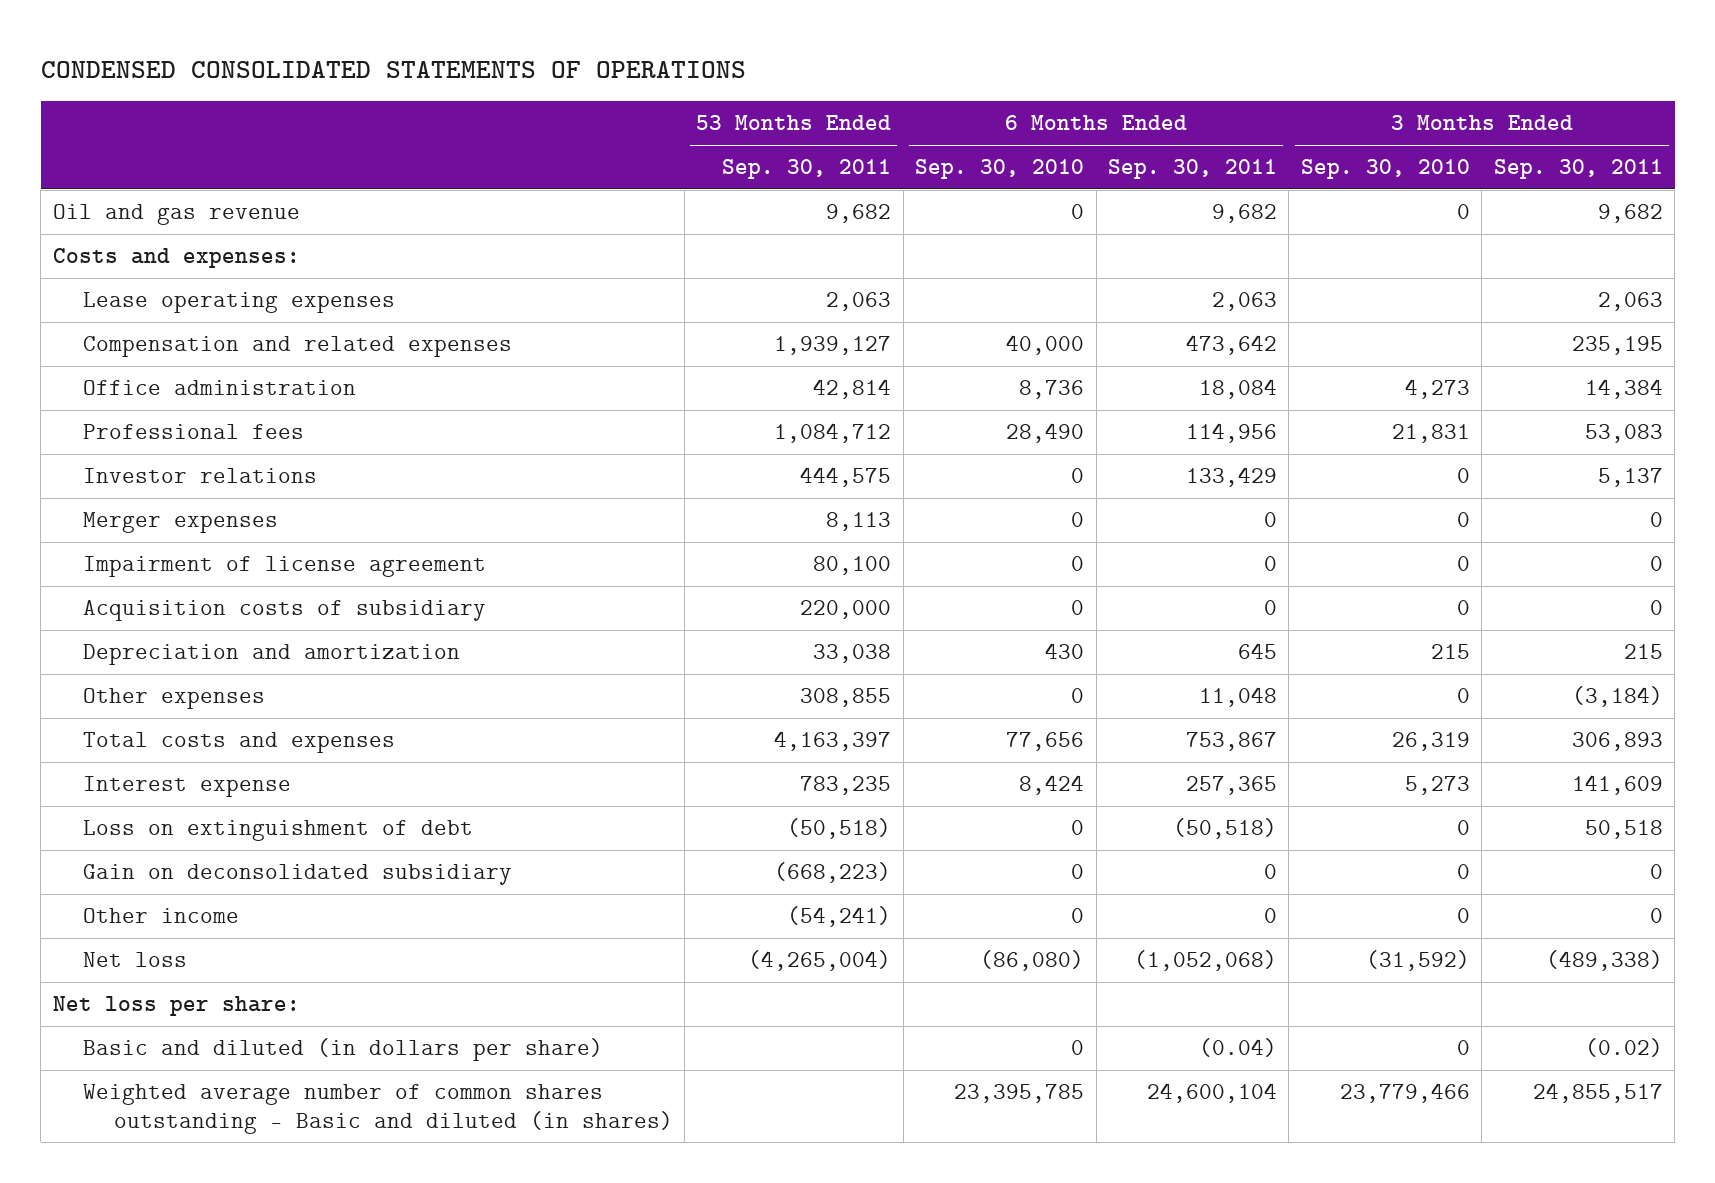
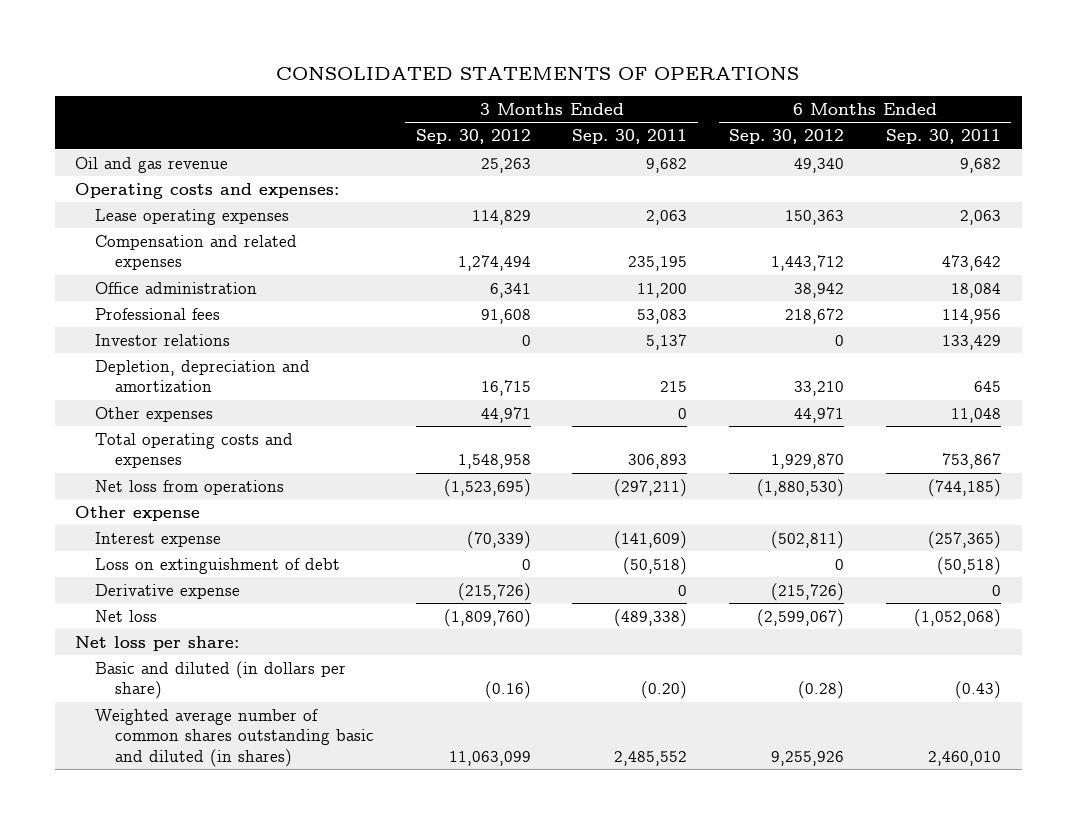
- CONDENSED CONSOLIDATED STATEMENTS OF OPERATIONS
+ CONSOLIDATED STATEMENTS OF OPERATIONS
- | 53 Months Ended Sep. 30, 2011 | 6 Months Ended Sep. 30, 2010 | 6 Months Ended Sep. 30, 2011 | 3 Months Ended Sep. 30, 2010 | 3 Months Ended Sep. 30, 2011
+ | 3 Months Ended Sep. 30, 2012 | 3 Months Ended Sep. 30, 2011 | 6 Months Ended Sep. 30, 2012 | 6 Months Ended Sep. 30, 2011
- Costs and expenses:
+ Operating costs and expenses:
- Office administration | 42,814 | 8,736 | 18,084 | 4,273 | 14,384
+ Office administration | 6,341 | 11,200 | 38,942 | 18,084
- Merger expenses | 8,113 | 0 | 0 | 0 | 0
- Impairment of license agreement | 80,100 | 0 | 0 | 0 | 0
- Acquisition costs of subsidiary | 220,000 | 0 | 0 | 0 | 0
- Depreciation and amortization | 33,038 | 430 | 645 | 215 | 215
- Other expenses | 308,855 | 0 | 11,048 | 0 | (3,184)
- Total costs and expenses | 4,163,397 | 77,656 | 753,867 | 26,319 | 306,893
- Interest expense | 783,235 | 8,424 | 257,365 | 5,273 | 141,609
- Loss on extinguishment of debt | (50,518) | 0 | (50,518) | 0 | 50,518
- Gain on deconsolidated subsidiary | (668,223) | 0 | 0 | 0 | 0
- Other income | (54,241) | 0 | 0 | 0 | 0
+ Depletion, depreciation and amortization | 16,715 | 215 | 33,210 | 645
+ Other expenses | 44,971 | 0 | 44,971 | 11,048
+ Total operating costs and expenses | 1,548,958 | 306,893 | 1,929,870 | 753,867
+ Net loss from operations | (1,523,695) | (297,211) | (1,880,530) | (744,185)
+ Other expense
+ Interest expense | (70,339) | (141,609) | (502,811) | (257,365)
+ Loss on extinguishment of debt | 0 | (50,518) | 0 | (50,518)
+ Derivative expense | (215,726) | 0 | (215,726) | 0
- Basic and diluted (in dollars per share) | | 0 | (0.04) | 0 | (0.02)
- Weighted average number of common shares outstanding - Basic and diluted (in shares) | | 23,395,785 | 24,600,104 | 23,779,466 | 24,855,517
+ Basic and diluted (in dollars per share) | (0.16) | (0.20) | (0.28) | (0.43)
+ Weighted average number of common shares outstanding basic and diluted (in shares) | 11,063,099 | 2,485,552 | 9,255,926 | 2,460,010

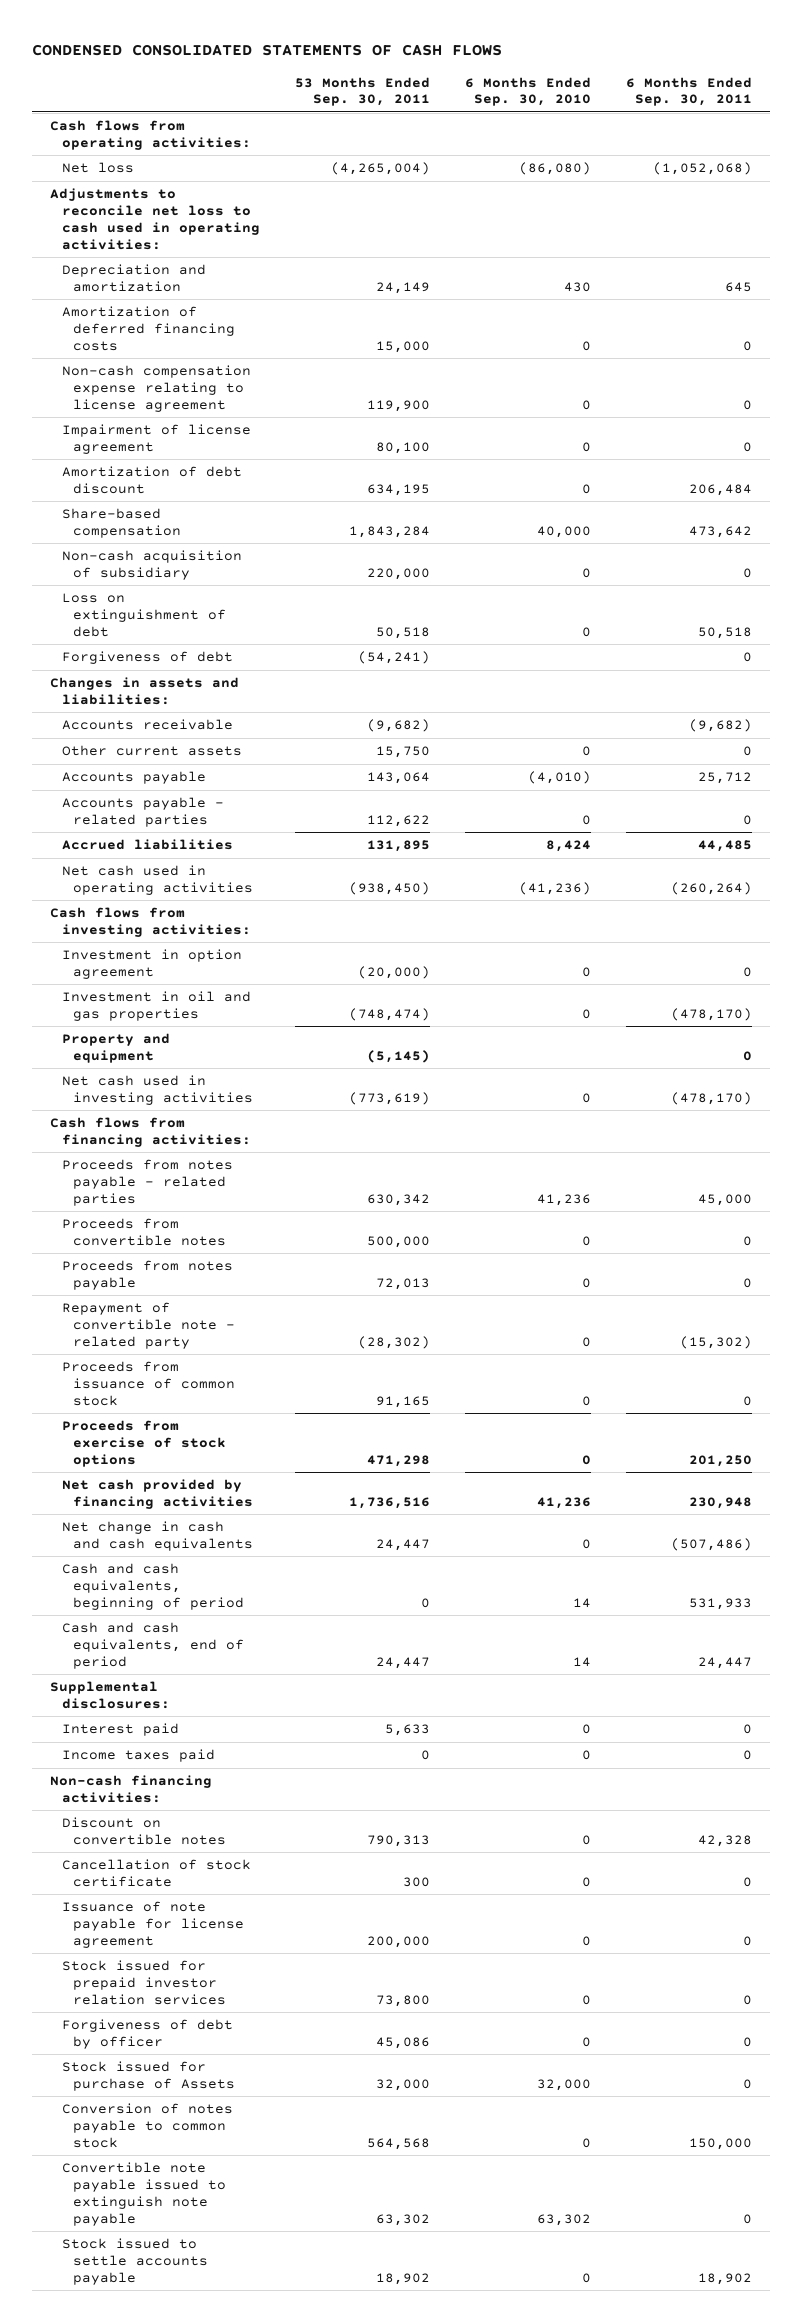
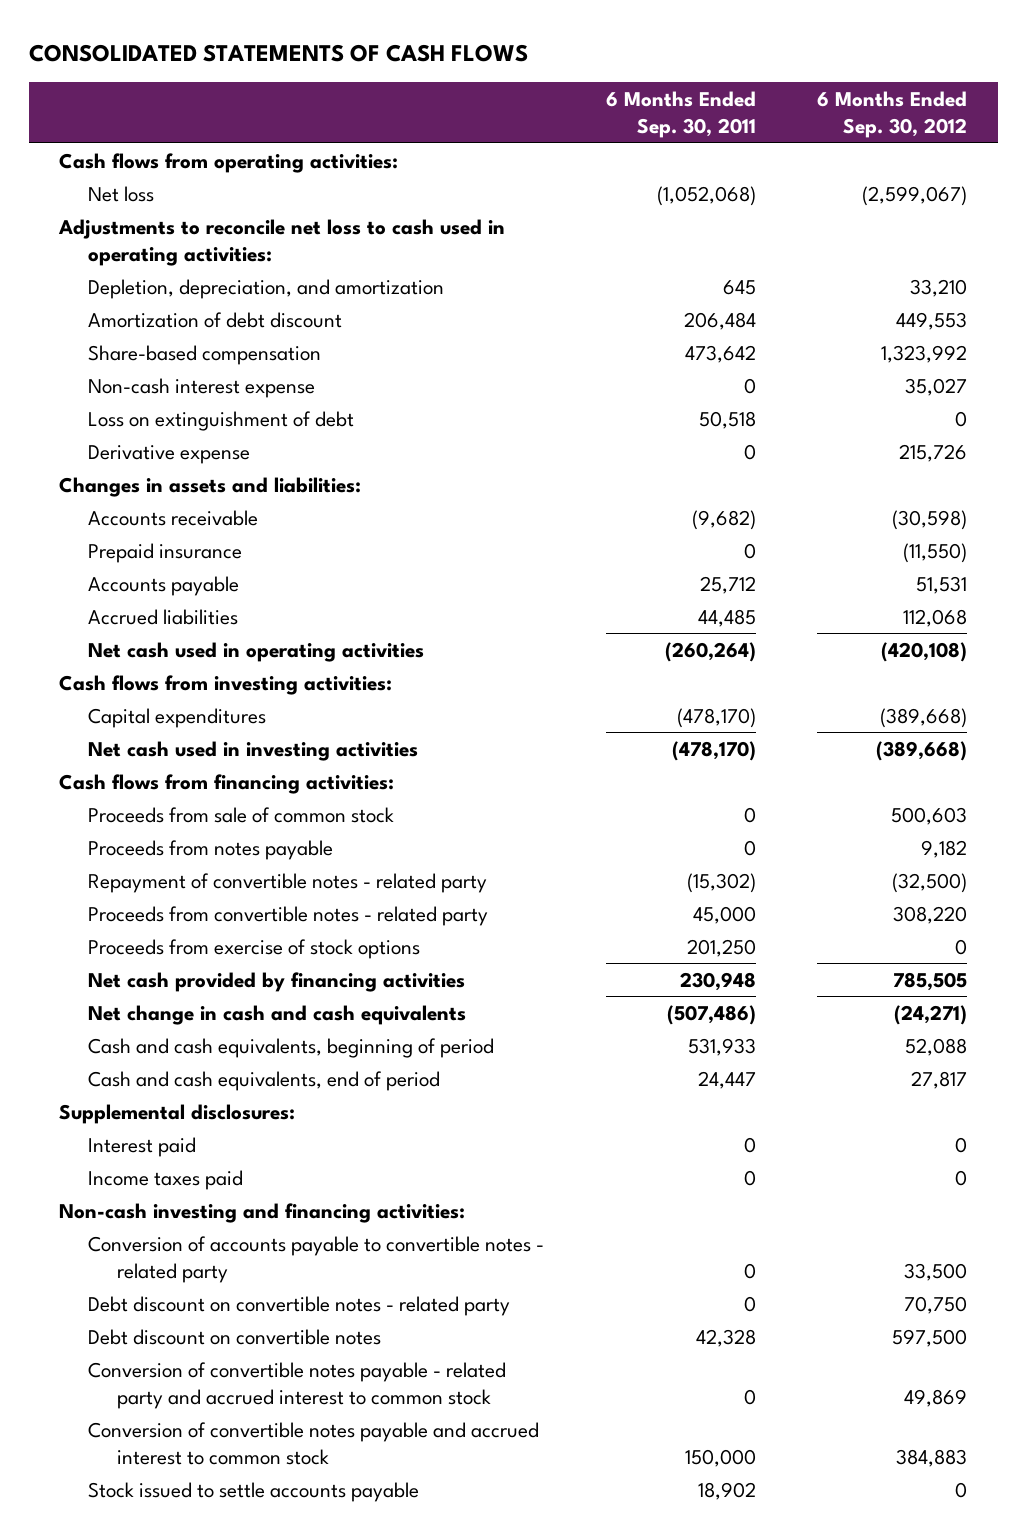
- CONDENSED CONSOLIDATED STATEMENTS OF CASH FLOWS
+ CONSOLIDATED STATEMENTS OF CASH FLOWS
- | 53 Months Ended Sep. 30, 2011 | 6 Months Ended Sep. 30, 2010 | 6 Months Ended Sep. 30, 2011
+ | 6 Months Ended Sep. 30, 2011 | 6 Months Ended Sep. 30, 2012
- Depreciation and amortization | 24,149 | 430 | 645
- Amortization of deferred financing costs | 15,000 | 0 | 0
- Non-cash compensation expense relating to license agreement | 119,900 | 0 | 0
- Impairment of license agreement | 80,100 | 0 | 0
+ Depletion, depreciation, and amortization | 645 | 33,210
- Non-cash acquisition of subsidiary | 220,000 | 0 | 0
+ Non-cash interest expense | 0 | 35,027
- Forgiveness of debt | (54,241) | | 0
+ Derivative expense | 0 | 215,726
- Other current assets | 15,750 | 0 | 0
+ Prepaid insurance | 0 | (11,550)
- Accounts payable - related parties | 112,622 | 0 | 0
- Investment in option agreement | (20,000) | 0 | 0
- Investment in oil and gas properties | (748,474) | 0 | (478,170)
- Property and equipment | (5,145) | | 0
+ Capital expenditures | (478,170) | (389,668)
- Proceeds from notes payable - related parties | 630,342 | 41,236 | 45,000
- Proceeds from convertible notes | 500,000 | 0 | 0
+ Proceeds from sale of common stock | 0 | 500,603
- Repayment of convertible note - related party | (28,302) | 0 | (15,302)
- Proceeds from issuance of common stock | 91,165 | 0 | 0
+ Repayment of convertible notes - related party | (15,302) | (32,500)
+ Proceeds from convertible notes - related party | 45,000 | 308,220
- Non-cash financing activities:
- Discount on convertible notes | 790,313 | 0 | 42,328
- Cancellation of stock certificate | 300 | 0 | 0
- Issuance of note payable for license agreement | 200,000 | 0 | 0
- Stock issued for prepaid investor relation services | 73,800 | 0 | 0
- Forgiveness of debt by officer | 45,086 | 0 | 0
- Stock issued for purchase of Assets | 32,000 | 32,000 | 0
- Conversion of notes payable to common stock | 564,568 | 0 | 150,000
- Convertible note payable issued to extinguish note payable | 63,302 | 63,302 | 0
+ Non-cash investing and financing activities:
+ Conversion of accounts payable to convertible notes - related party | 0 | 33,500
+ Debt discount on convertible notes - related party | 0 | 70,750
+ Debt discount on convertible notes | 42,328 | 597,500
+ Conversion of convertible notes payable - related party and accrued interest to common stock | 0 | 49,869
+ Conversion of convertible notes payable and accrued interest to common stock | 150,000 | 384,883

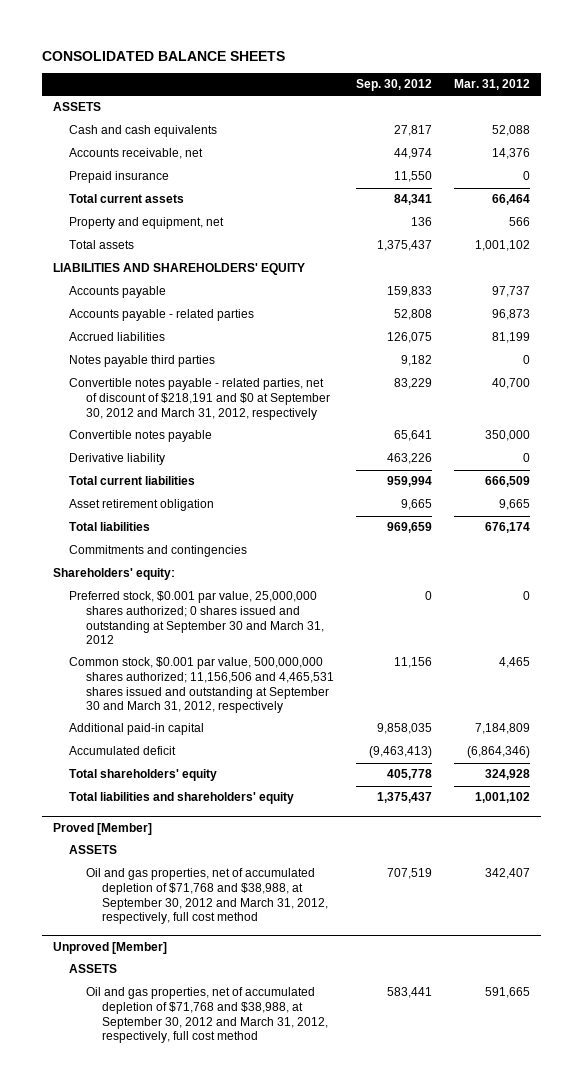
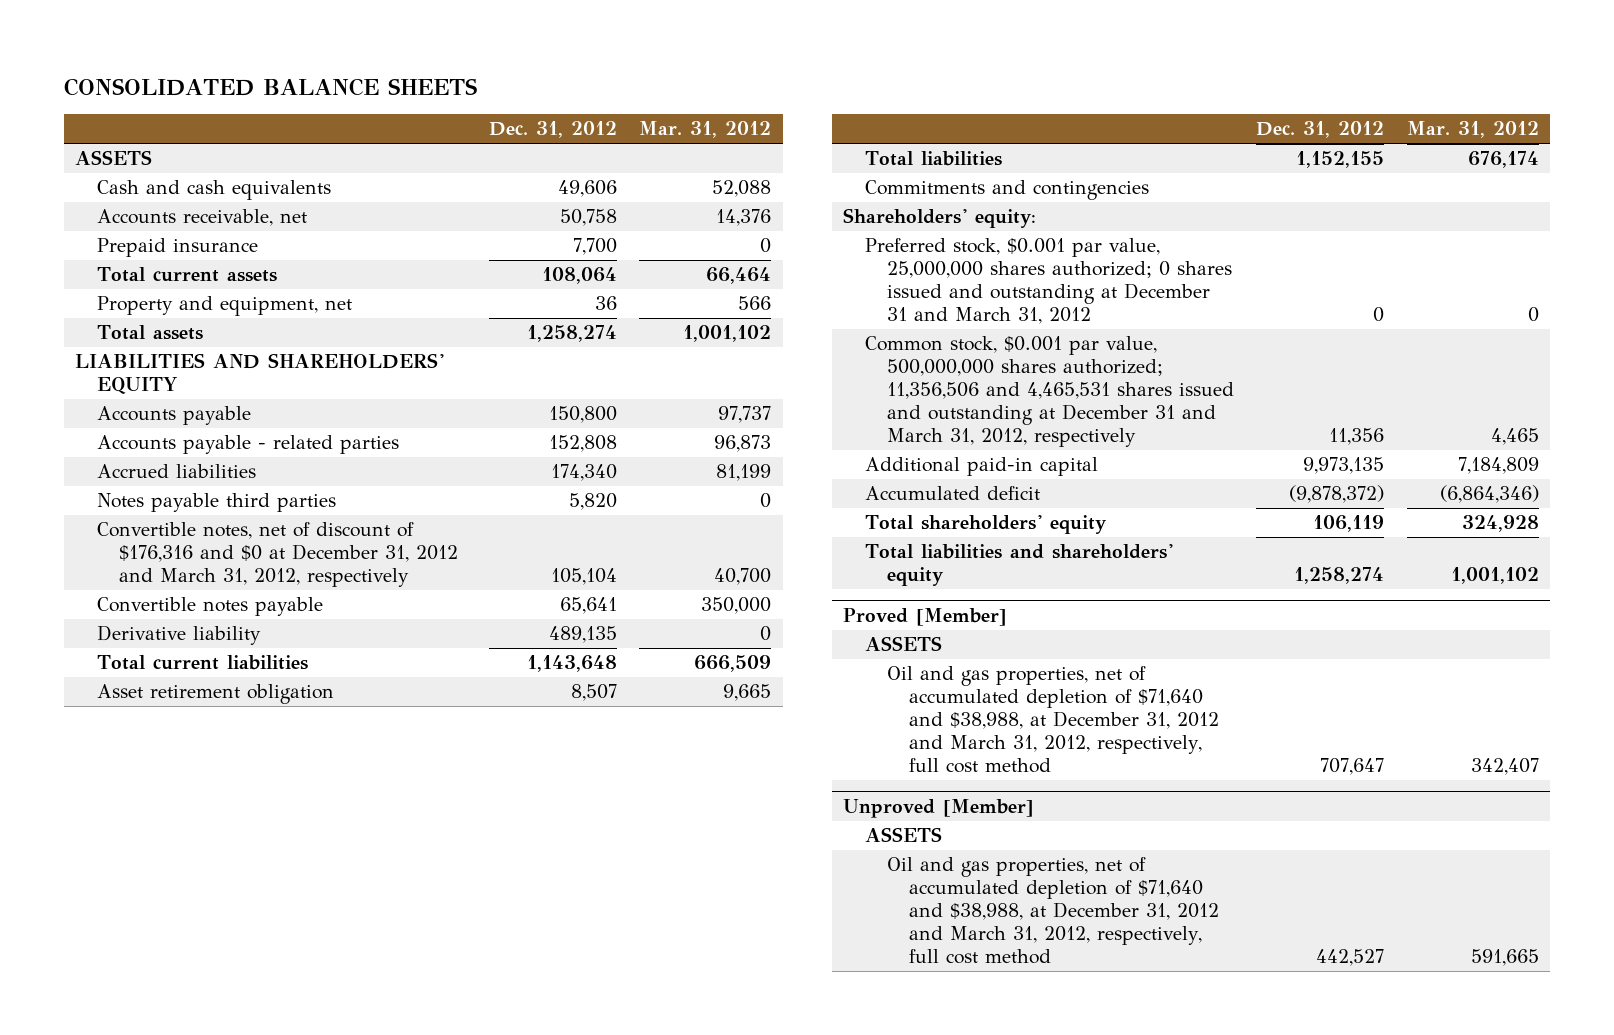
- | Sep. 30, 2012 | Mar. 31, 2012
+ | Dec. 31, 2012 | Mar. 31, 2012
- Convertible notes payable - related parties, net of discount of $218,191 and $0 at September 30, 2012 and March 31, 2012, respectively | 83,229 | 40,700
+ Convertible notes, net of discount of $176,316 and $0 at December 31, 2012 and March 31, 2012, respectively | 105,104 | 40,700
- Preferred stock, $0.001 par value, 25,000,000 shares authorized; 0 shares issued and outstanding at September 30 and March 31, 2012 | 0 | 0
- Common stock, $0.001 par value, 500,000,000 shares authorized; 11,156,506 and 4,465,531 shares issued and outstanding at September 30 and March 31, 2012, respectively | 11,156 | 4,465
+ Preferred stock, $0.001 par value, 25,000,000 shares authorized; 0 shares issued and outstanding at December 31 and March 31, 2012 | 0 | 0
+ Common stock, $0.001 par value, 500,000,000 shares authorized; 11,356,506 and 4,465,531 shares issued and outstanding at December 31 and March 31, 2012, respectively | 11,356 | 4,465
@ Proved [Member]
- Oil and gas properties, net of accumulated depletion of $71,768 and $38,988, at September 30, 2012 and March 31, 2012, respectively, full cost method | 707,519 | 342,407
+ Oil and gas properties, net of accumulated depletion of $71,640 and $38,988, at December 31, 2012 and March 31, 2012, respectively, full cost method | 707,647 | 342,407
@ Unproved [Member]
- Oil and gas properties, net of accumulated depletion of $71,768 and $38,988, at September 30, 2012 and March 31, 2012, respectively, full cost method | 583,441 | 591,665
+ Oil and gas properties, net of accumulated depletion of $71,640 and $38,988, at December 31, 2012 and March 31, 2012, respectively, full cost method | 442,527 | 591,665

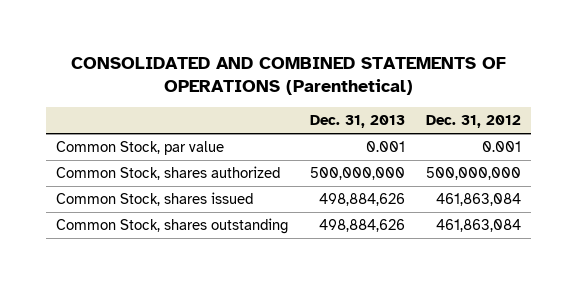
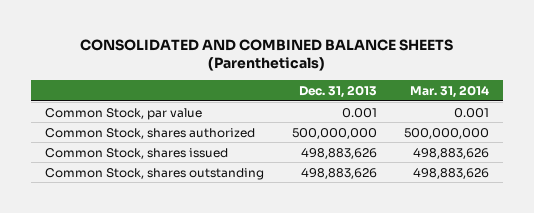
- CONSOLIDATED AND COMBINED STATEMENTS OF OPERATIONS (Parenthetical)
+ CONSOLIDATED AND COMBINED BALANCE SHEETS (Parentheticals)
- | Dec. 31, 2013 | Dec. 31, 2012
+ | Dec. 31, 2013 | Mar. 31, 2014
- Common Stock, shares issued | 498,884,626 | 461,863,084
- Common Stock, shares outstanding | 498,884,626 | 461,863,084
+ Common Stock, shares issued | 498,883,626 | 498,883,626
+ Common Stock, shares outstanding | 498,883,626 | 498,883,626

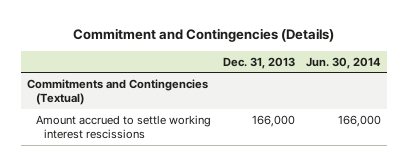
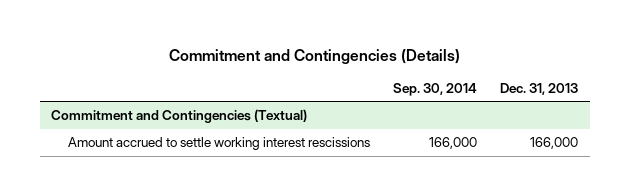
- | Dec. 31, 2013 | Jun. 30, 2014
+ | Sep. 30, 2014 | Dec. 31, 2013
- Commitments and Contingencies (Textual)
+ Commitment and Contingencies (Textual)

